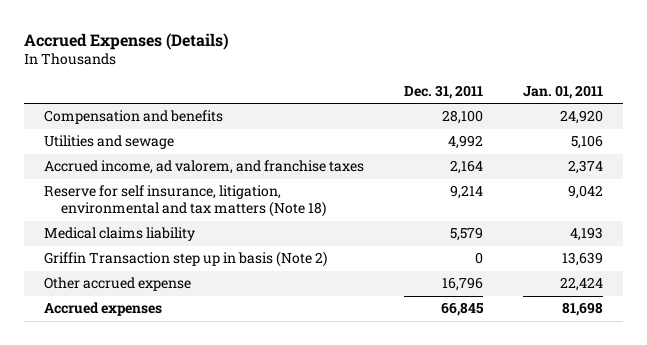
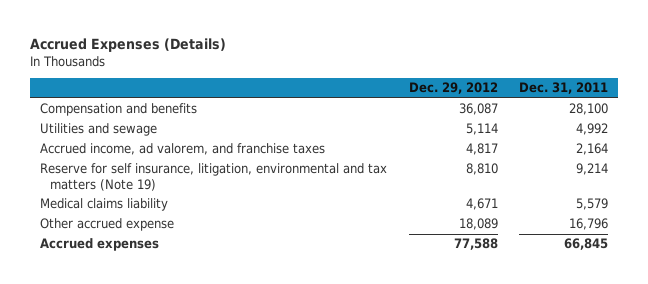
- | Dec. 31, 2011 | Jan. 01, 2011
+ | Dec. 29, 2012 | Dec. 31, 2011
- Reserve for self insurance, litigation, environmental and tax matters (Note 18) | 9,214 | 9,042
+ Reserve for self insurance, litigation, environmental and tax matters (Note 19) | 8,810 | 9,214
- Griffin Transaction step up in basis (Note 2) | 0 | 13,639

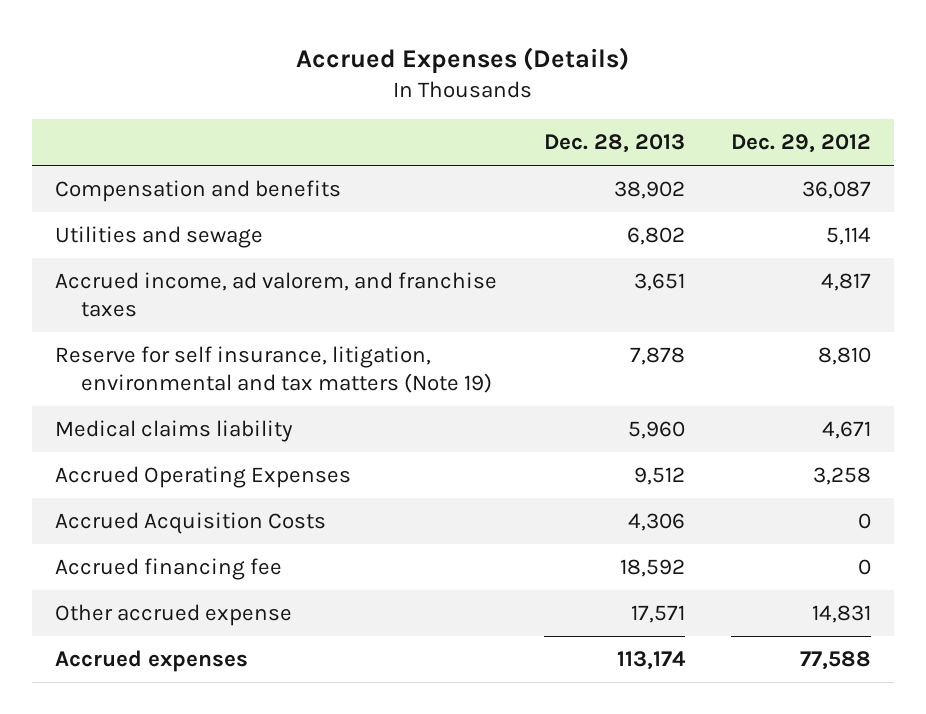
- | Dec. 29, 2012 | Dec. 31, 2011
+ | Dec. 28, 2013 | Dec. 29, 2012
- Other accrued expense | 18,089 | 16,796
+ Accrued Operating Expenses | 9,512 | 3,258
+ Accrued Acquisition Costs | 4,306 | 0
+ Accrued financing fee | 18,592 | 0
+ Other accrued expense | 17,571 | 14,831

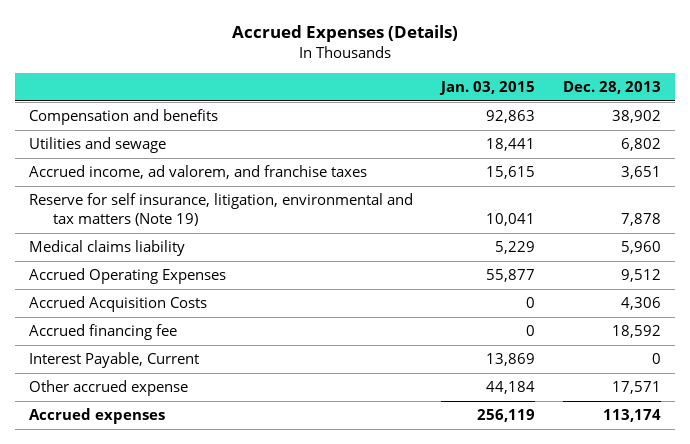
- | Dec. 28, 2013 | Dec. 29, 2012
+ | Jan. 03, 2015 | Dec. 28, 2013
+ Interest Payable, Current | 13,869 | 0

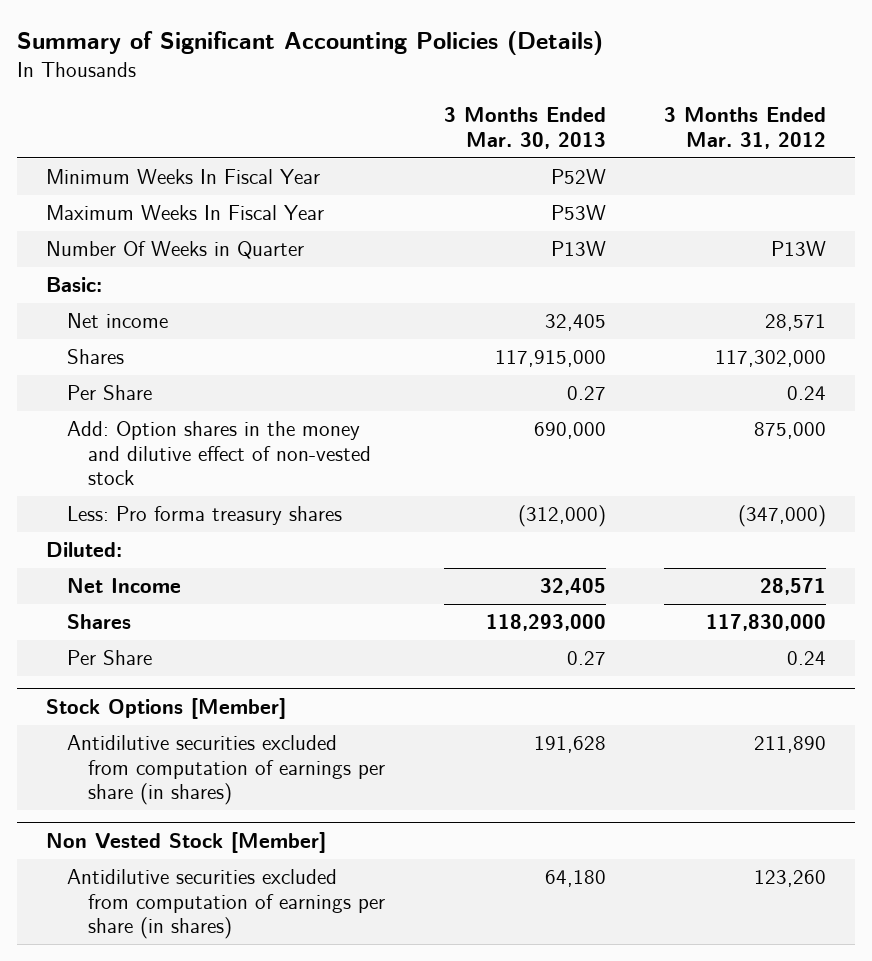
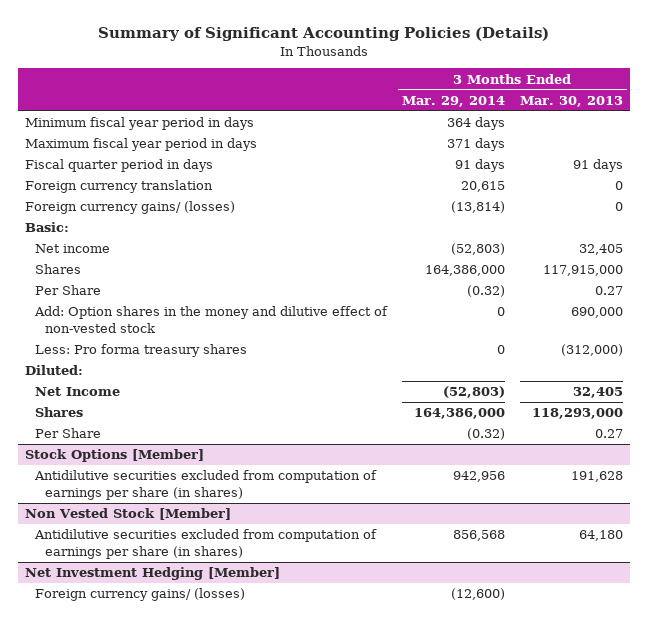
- | 3 Months Ended Mar. 30, 2013 | 3 Months Ended Mar. 31, 2012
+ | 3 Months Ended Mar. 29, 2014 | 3 Months Ended Mar. 30, 2013
- Minimum Weeks In Fiscal Year | P52W |
- Maximum Weeks In Fiscal Year | P53W |
- Number Of Weeks in Quarter | P13W | P13W
+ Minimum fiscal year period in days | 364 days |
+ Maximum fiscal year period in days | 371 days |
+ Fiscal quarter period in days | 91 days | 91 days
+ Foreign currency translation | 20,615 | 0
+ Foreign currency gains/ (losses) | (13,814) | 0
+ Net Investment Hedging [Member]
+ Foreign currency gains/ (losses) | (12,600) |

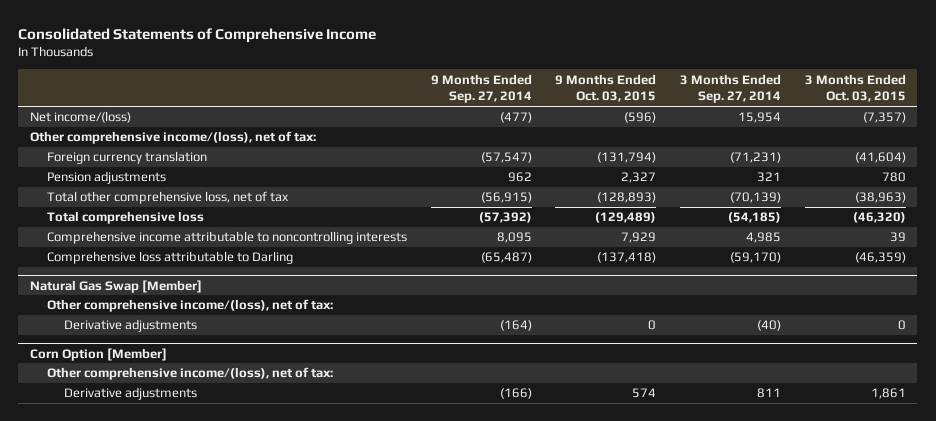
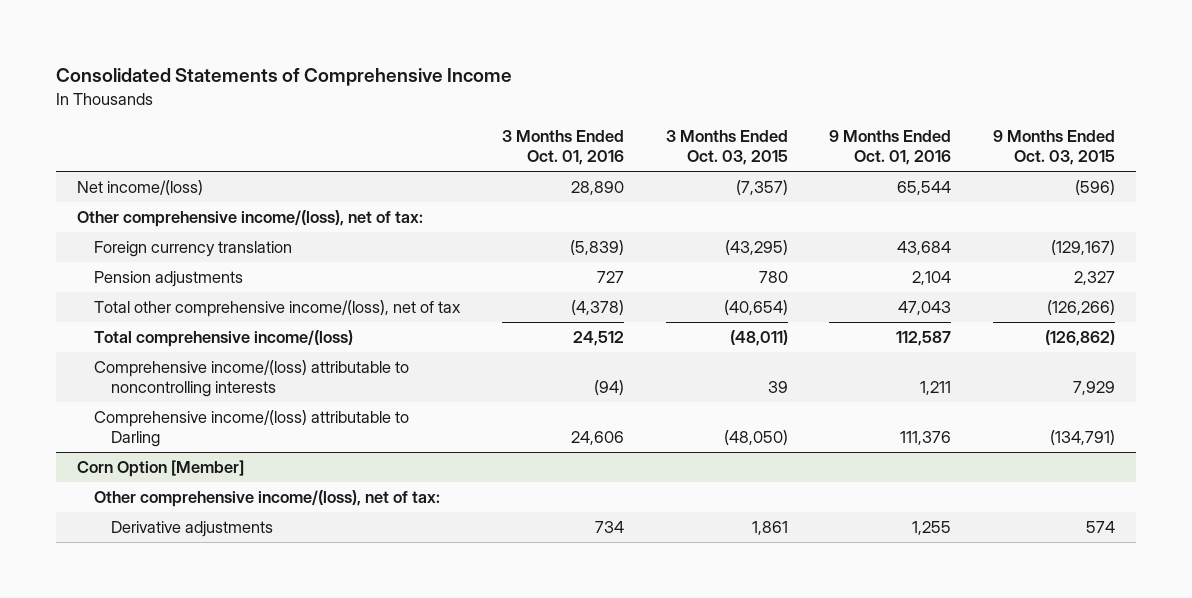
- | 9 Months Ended Sep. 27, 2014 | 9 Months Ended Oct. 03, 2015 | 3 Months Ended Sep. 27, 2014 | 3 Months Ended Oct. 03, 2015
+ | 3 Months Ended Oct. 01, 2016 | 3 Months Ended Oct. 03, 2015 | 9 Months Ended Oct. 01, 2016 | 9 Months Ended Oct. 03, 2015
- Foreign currency translation | (57,547) | (131,794) | (71,231) | (41,604)
+ Foreign currency translation | (5,839) | (43,295) | 43,684 | (129,167)
- Total other comprehensive loss, net of tax | (56,915) | (128,893) | (70,139) | (38,963)
- Total comprehensive loss | (57,392) | (129,489) | (54,185) | (46,320)
- Comprehensive income attributable to noncontrolling interests | 8,095 | 7,929 | 4,985 | 39
- Comprehensive loss attributable to Darling | (65,487) | (137,418) | (59,170) | (46,359)
- Natural Gas Swap [Member]
- Other comprehensive income/(loss), net of tax:
- Derivative adjustments | (164) | 0 | (40) | 0
+ Total other comprehensive income/(loss), net of tax | (4,378) | (40,654) | 47,043 | (126,266)
+ Total comprehensive income/(loss) | 24,512 | (48,011) | 112,587 | (126,862)
+ Comprehensive income/(loss) attributable to noncontrolling interests | (94) | 39 | 1,211 | 7,929
+ Comprehensive income/(loss) attributable to Darling | 24,606 | (48,050) | 111,376 | (134,791)

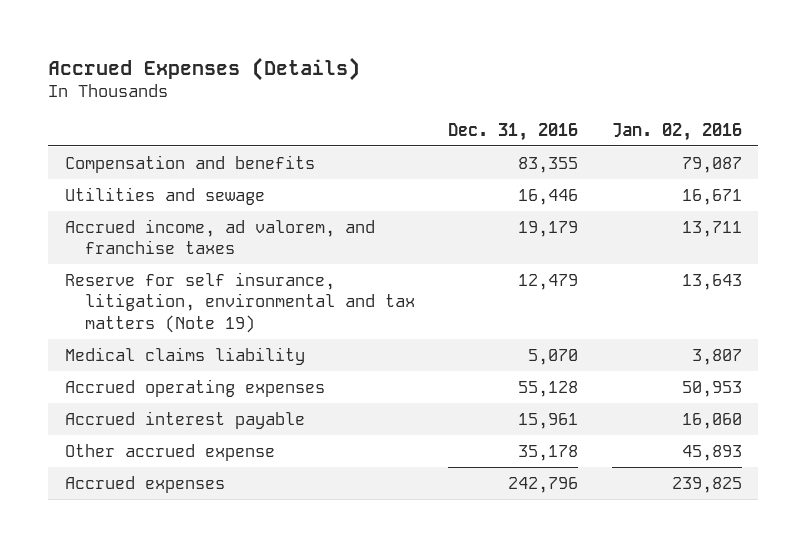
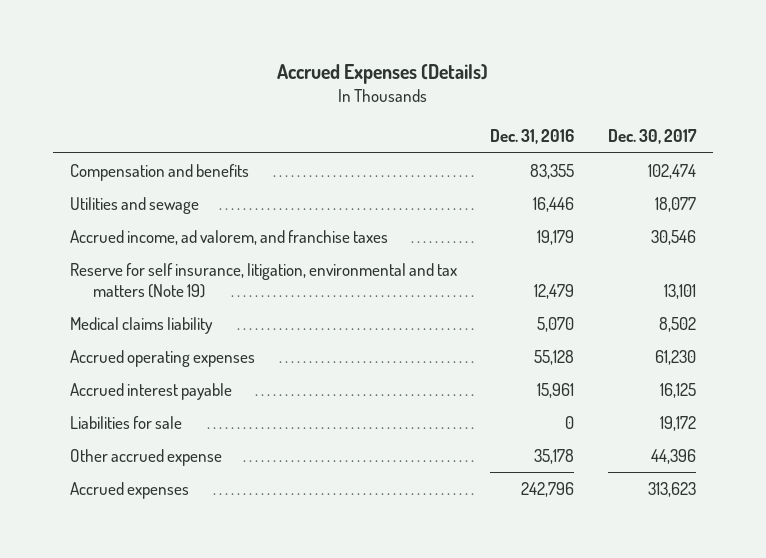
- | Dec. 31, 2016 | Jan. 02, 2016
+ | Dec. 31, 2016 | Dec. 30, 2017
+ Liabilities for sale | 0 | 19,172

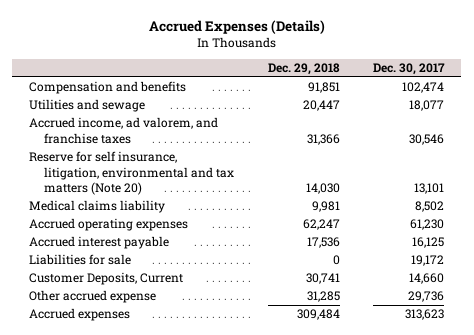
- | Dec. 31, 2016 | Dec. 30, 2017
+ | Dec. 29, 2018 | Dec. 30, 2017
- Reserve for self insurance, litigation, environmental and tax matters (Note 19) | 12,479 | 13,101
+ Reserve for self insurance, litigation, environmental and tax matters (Note 20) | 14,030 | 13,101
- Other accrued expense | 35,178 | 44,396
+ Customer Deposits, Current | 30,741 | 14,660
+ Other accrued expense | 31,285 | 29,736

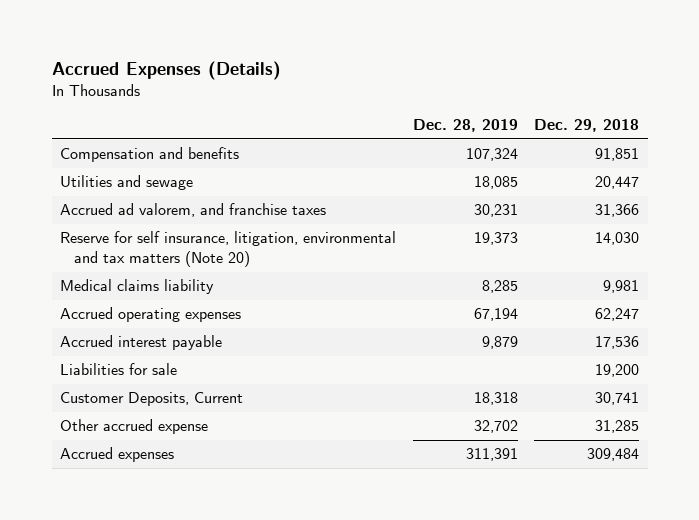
- | Dec. 29, 2018 | Dec. 30, 2017
+ | Dec. 28, 2019 | Dec. 29, 2018
- Accrued income, ad valorem, and franchise taxes | 31,366 | 30,546
+ Accrued ad valorem, and franchise taxes | 30,231 | 31,366
- Liabilities for sale | 0 | 19,172
+ Liabilities for sale | | 19,200

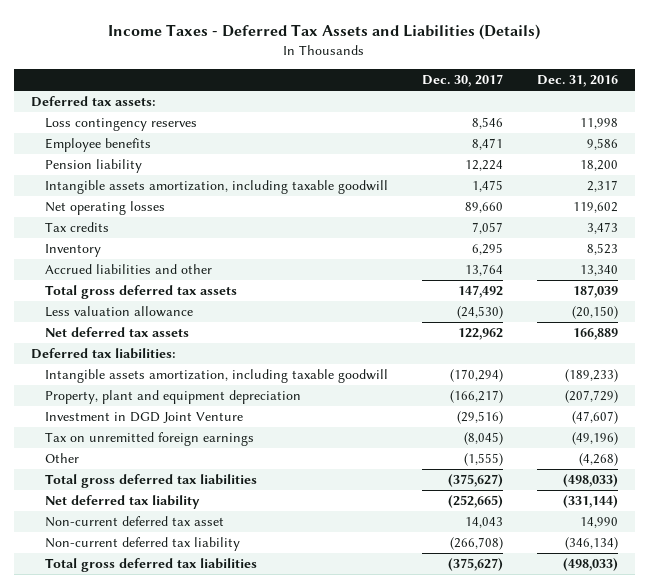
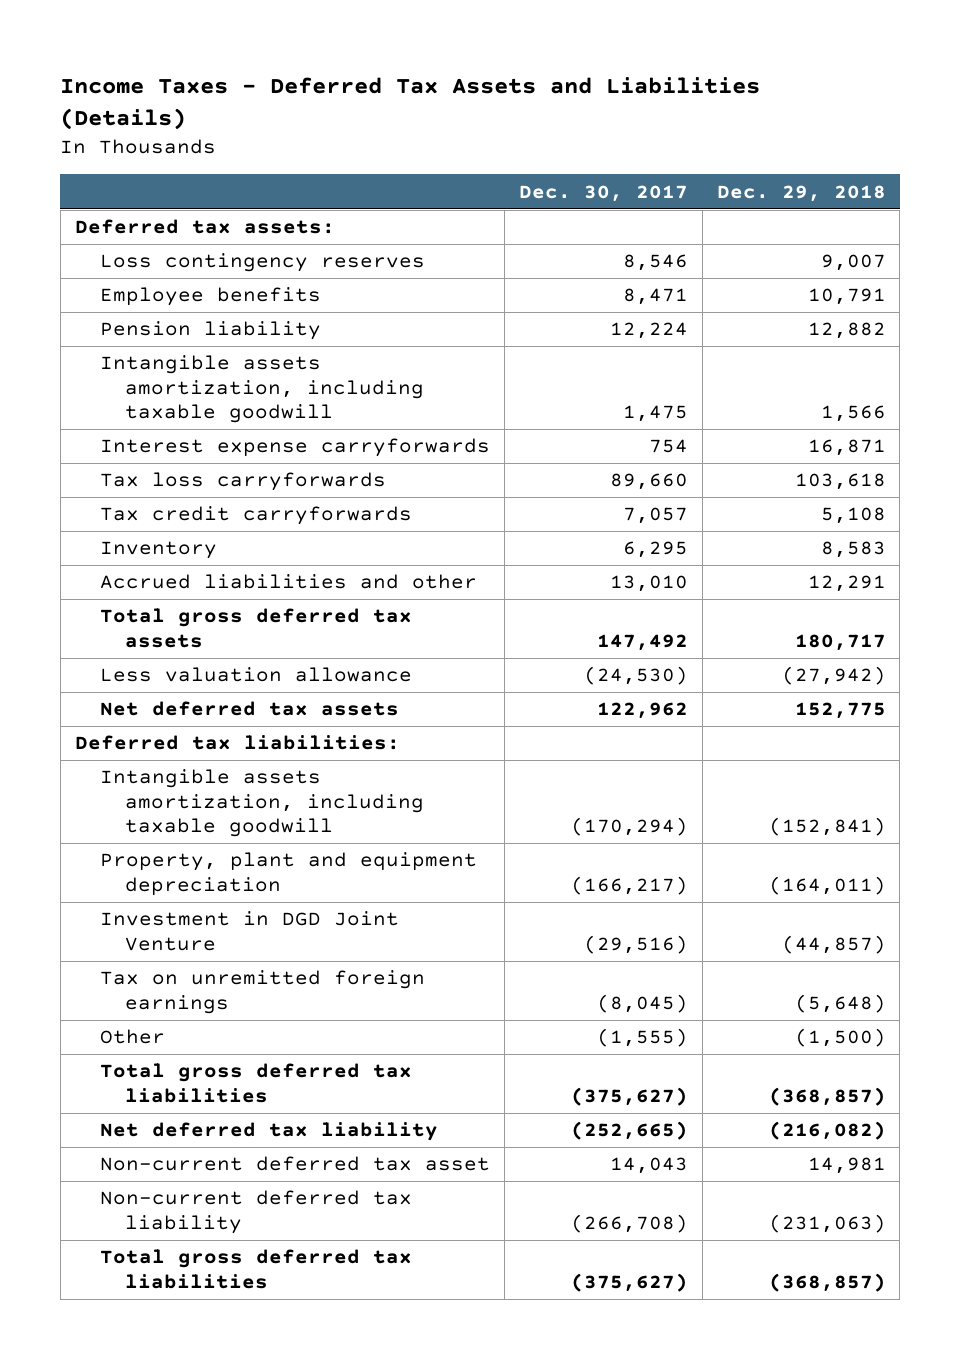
- | Dec. 30, 2017 | Dec. 31, 2016
+ | Dec. 30, 2017 | Dec. 29, 2018
- Net operating losses | 89,660 | 119,602
- Tax credits | 7,057 | 3,473
+ Interest expense carryforwards | 754 | 16,871
+ Tax loss carryforwards | 89,660 | 103,618
+ Tax credit carryforwards | 7,057 | 5,108
- Accrued liabilities and other | 13,764 | 13,340
+ Accrued liabilities and other | 13,010 | 12,291

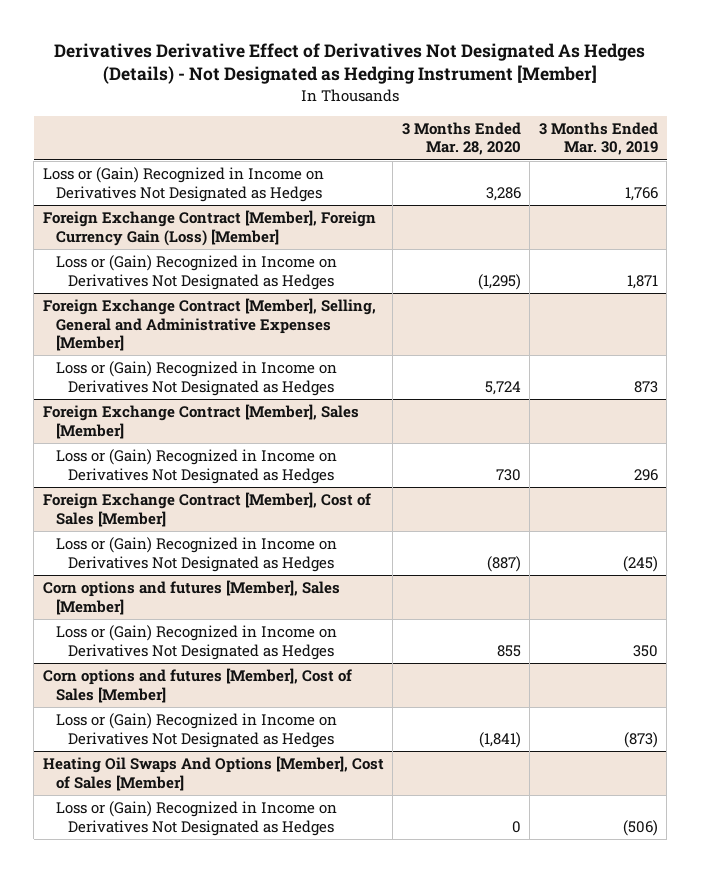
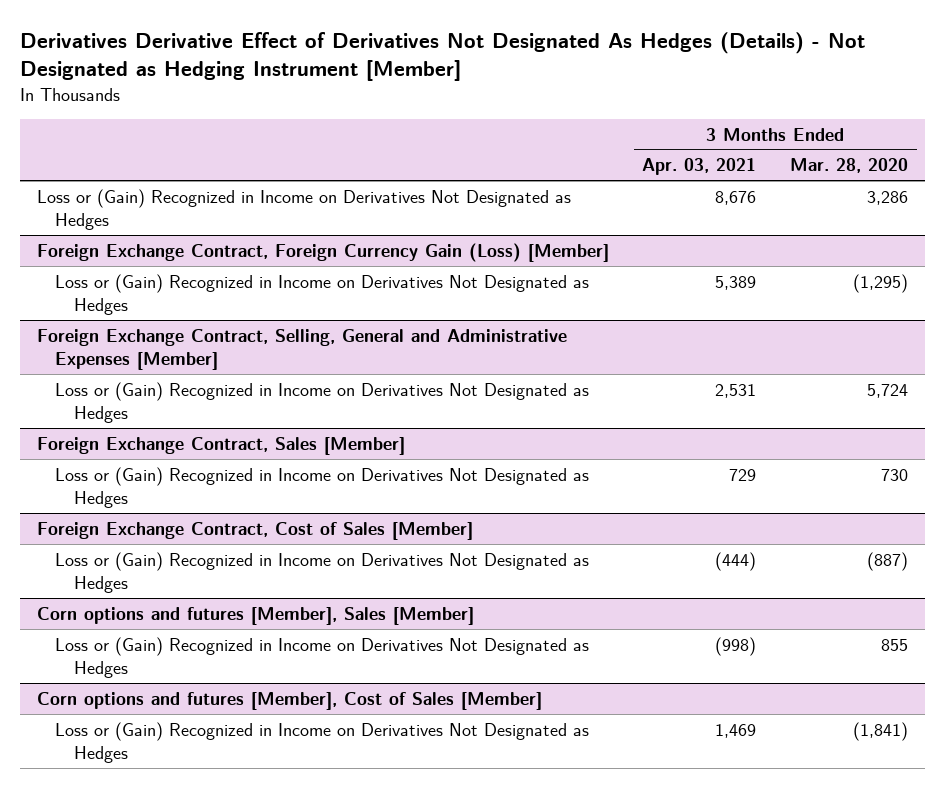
- | 3 Months Ended Mar. 28, 2020 | 3 Months Ended Mar. 30, 2019
+ | 3 Months Ended Apr. 03, 2021 | 3 Months Ended Mar. 28, 2020
- Foreign Exchange Contract [Member], Foreign Currency Gain (Loss) [Member]
+ Foreign Exchange Contract, Foreign Currency Gain (Loss) [Member]
- Foreign Exchange Contract [Member], Selling, General and Administrative Expenses [Member]
+ Foreign Exchange Contract, Selling, General and Administrative Expenses [Member]
- Foreign Exchange Contract [Member], Sales [Member]
+ Foreign Exchange Contract, Sales [Member]
- Foreign Exchange Contract [Member], Cost of Sales [Member]
+ Foreign Exchange Contract, Cost of Sales [Member]
- Heating Oil Swaps And Options [Member], Cost of Sales [Member]
- Loss or (Gain) Recognized in Income on Derivatives Not Designated as Hedges | 0 | (506)

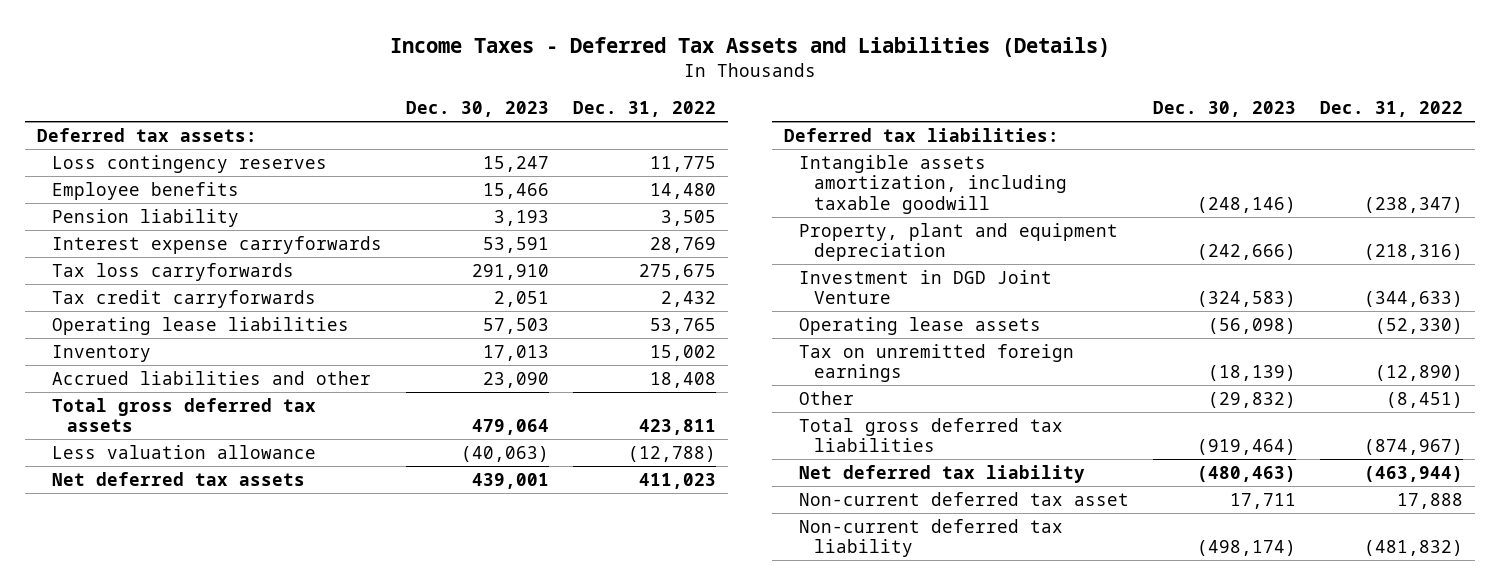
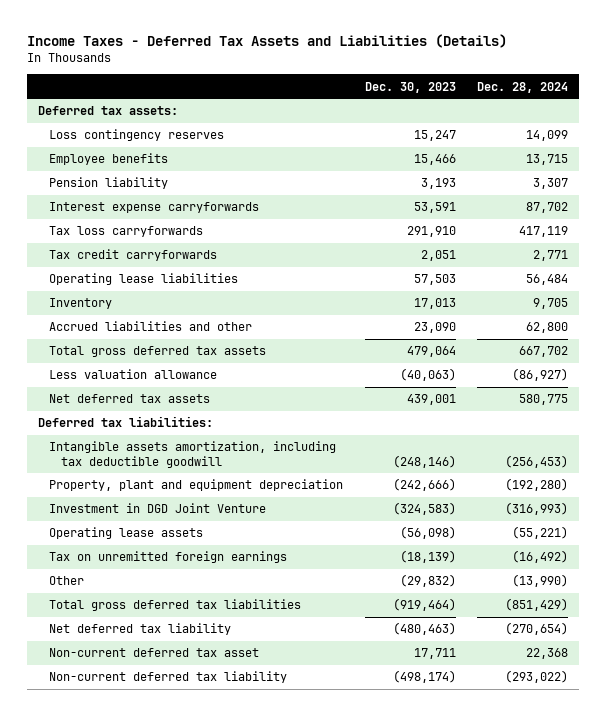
- | Dec. 30, 2023 | Dec. 31, 2022
+ | Dec. 30, 2023 | Dec. 28, 2024
- Intangible assets amortization, including taxable goodwill | (248,146) | (238,347)
+ Intangible assets amortization, including tax deductible goodwill | (248,146) | (256,453)

